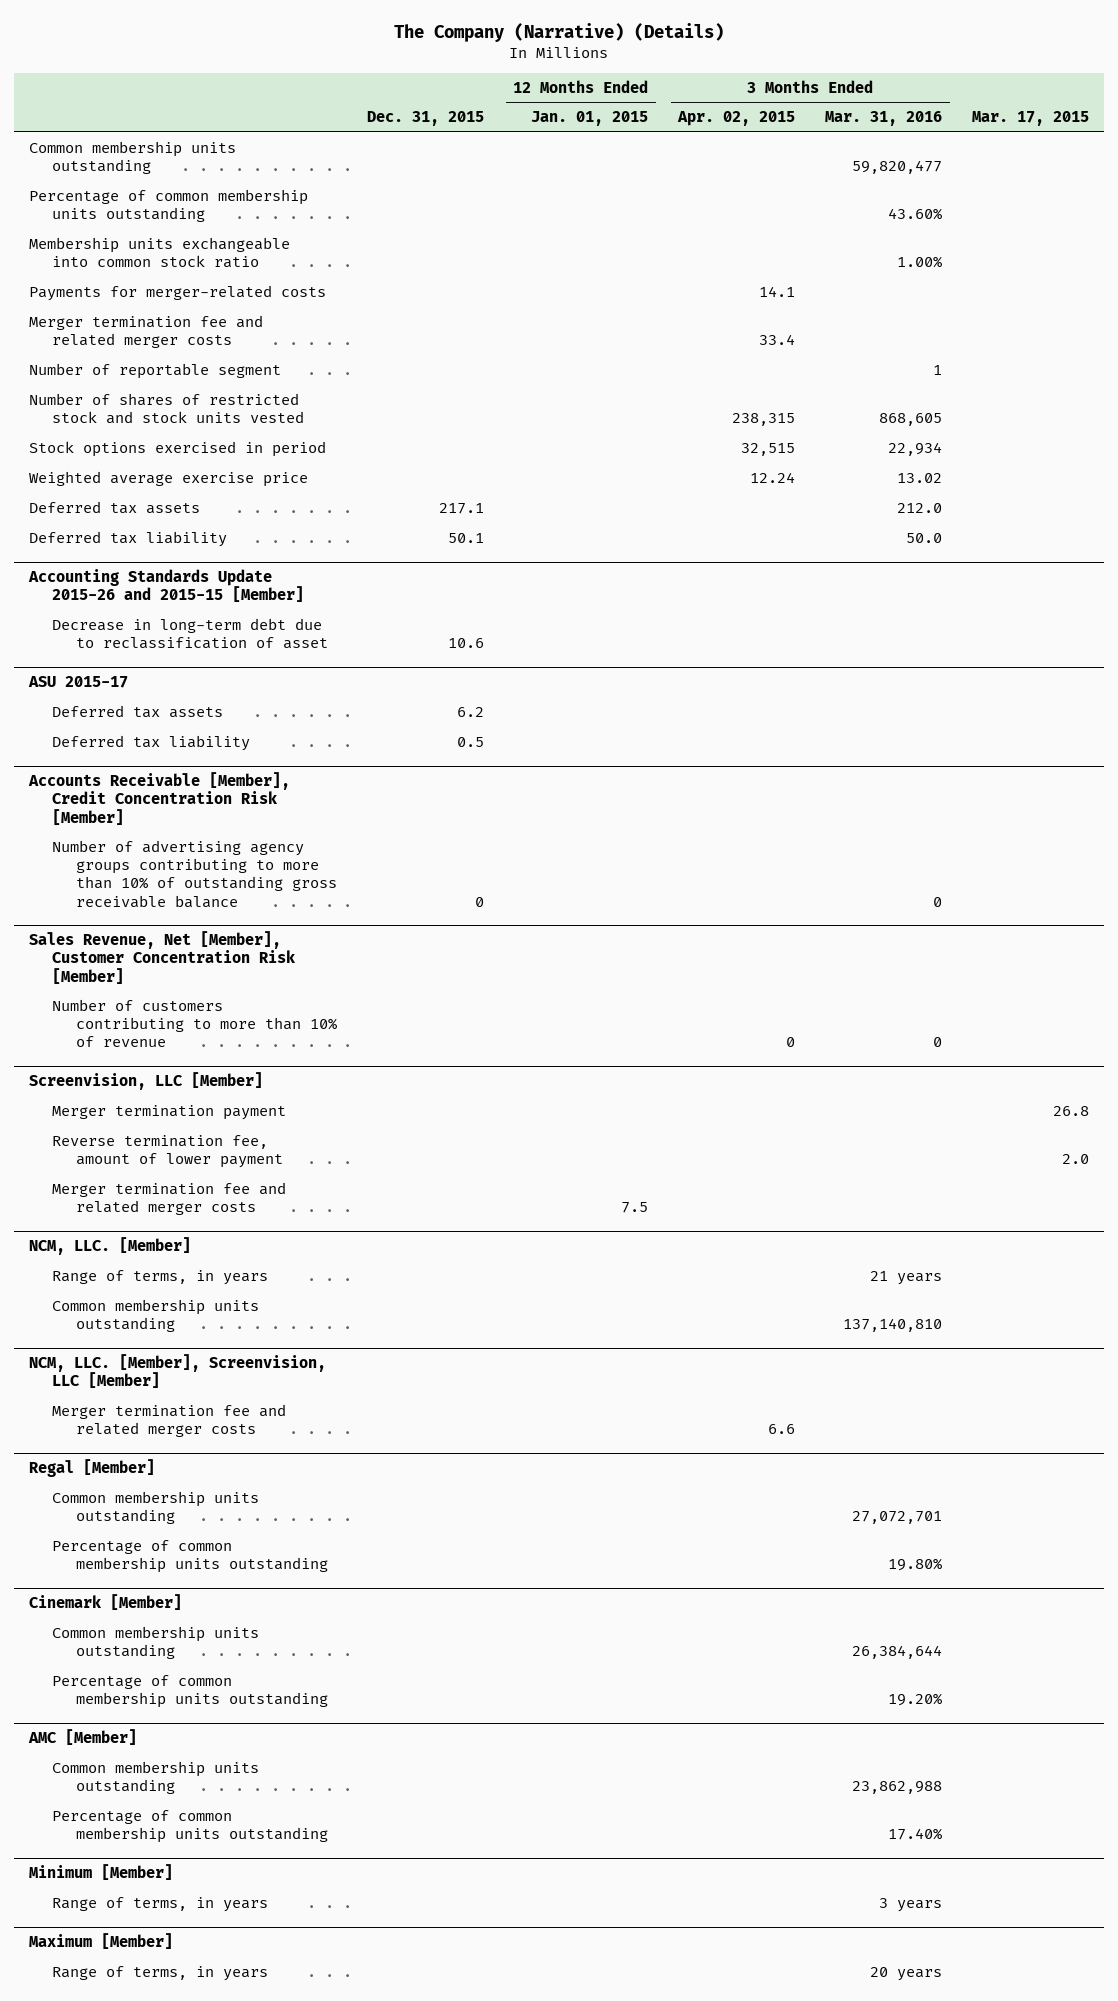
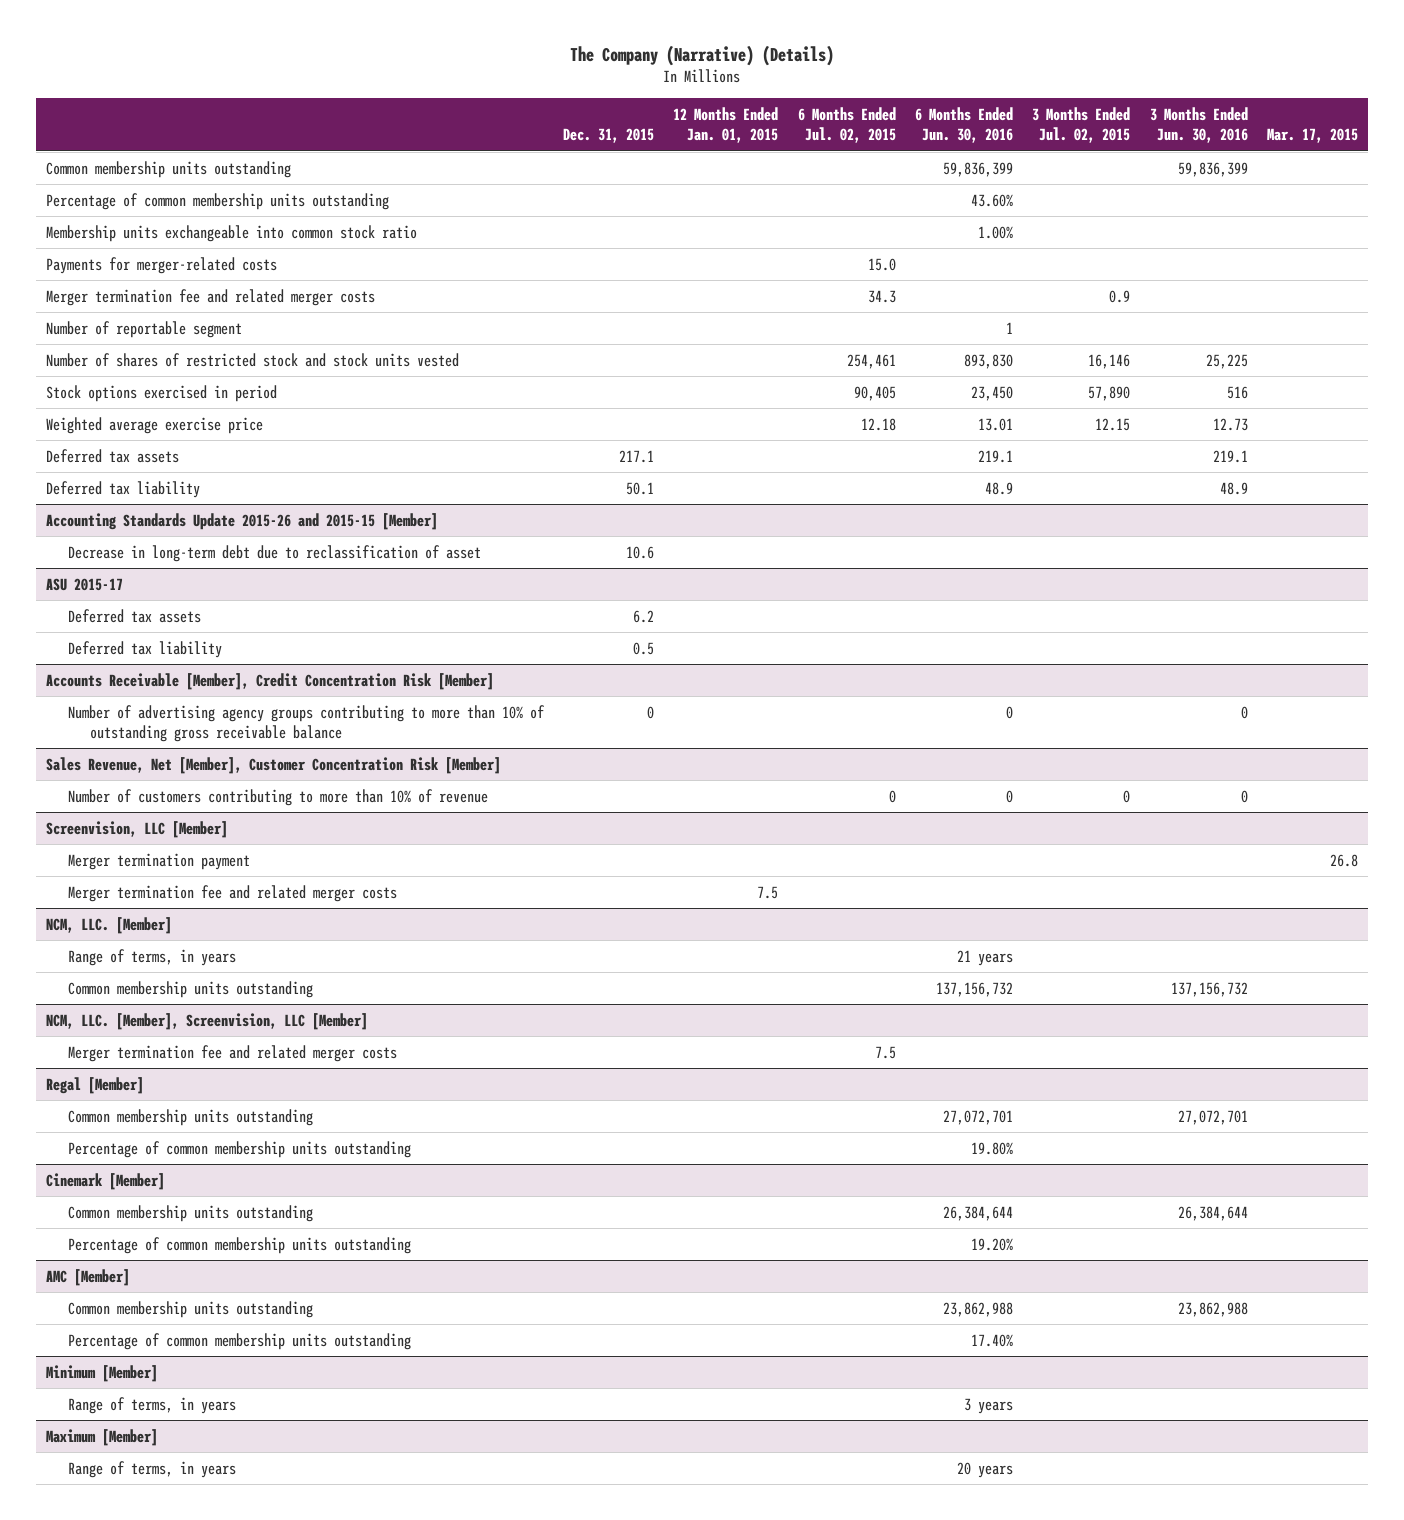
- | Dec. 31, 2015 | 12 Months Ended Jan. 01, 2015 | 3 Months Ended Apr. 02, 2015 | 3 Months Ended Mar. 31, 2016 | Mar. 17, 2015
+ | Dec. 31, 2015 | 12 Months Ended Jan. 01, 2015 | 6 Months Ended Jul. 02, 2015 | 6 Months Ended Jun. 30, 2016 | 3 Months Ended Jul. 02, 2015 | 3 Months Ended Jun. 30, 2016 | Mar. 17, 2015
@ Screenvision, LLC [Member]
- Reverse termination fee, amount of lower payment | | | | | 2.0

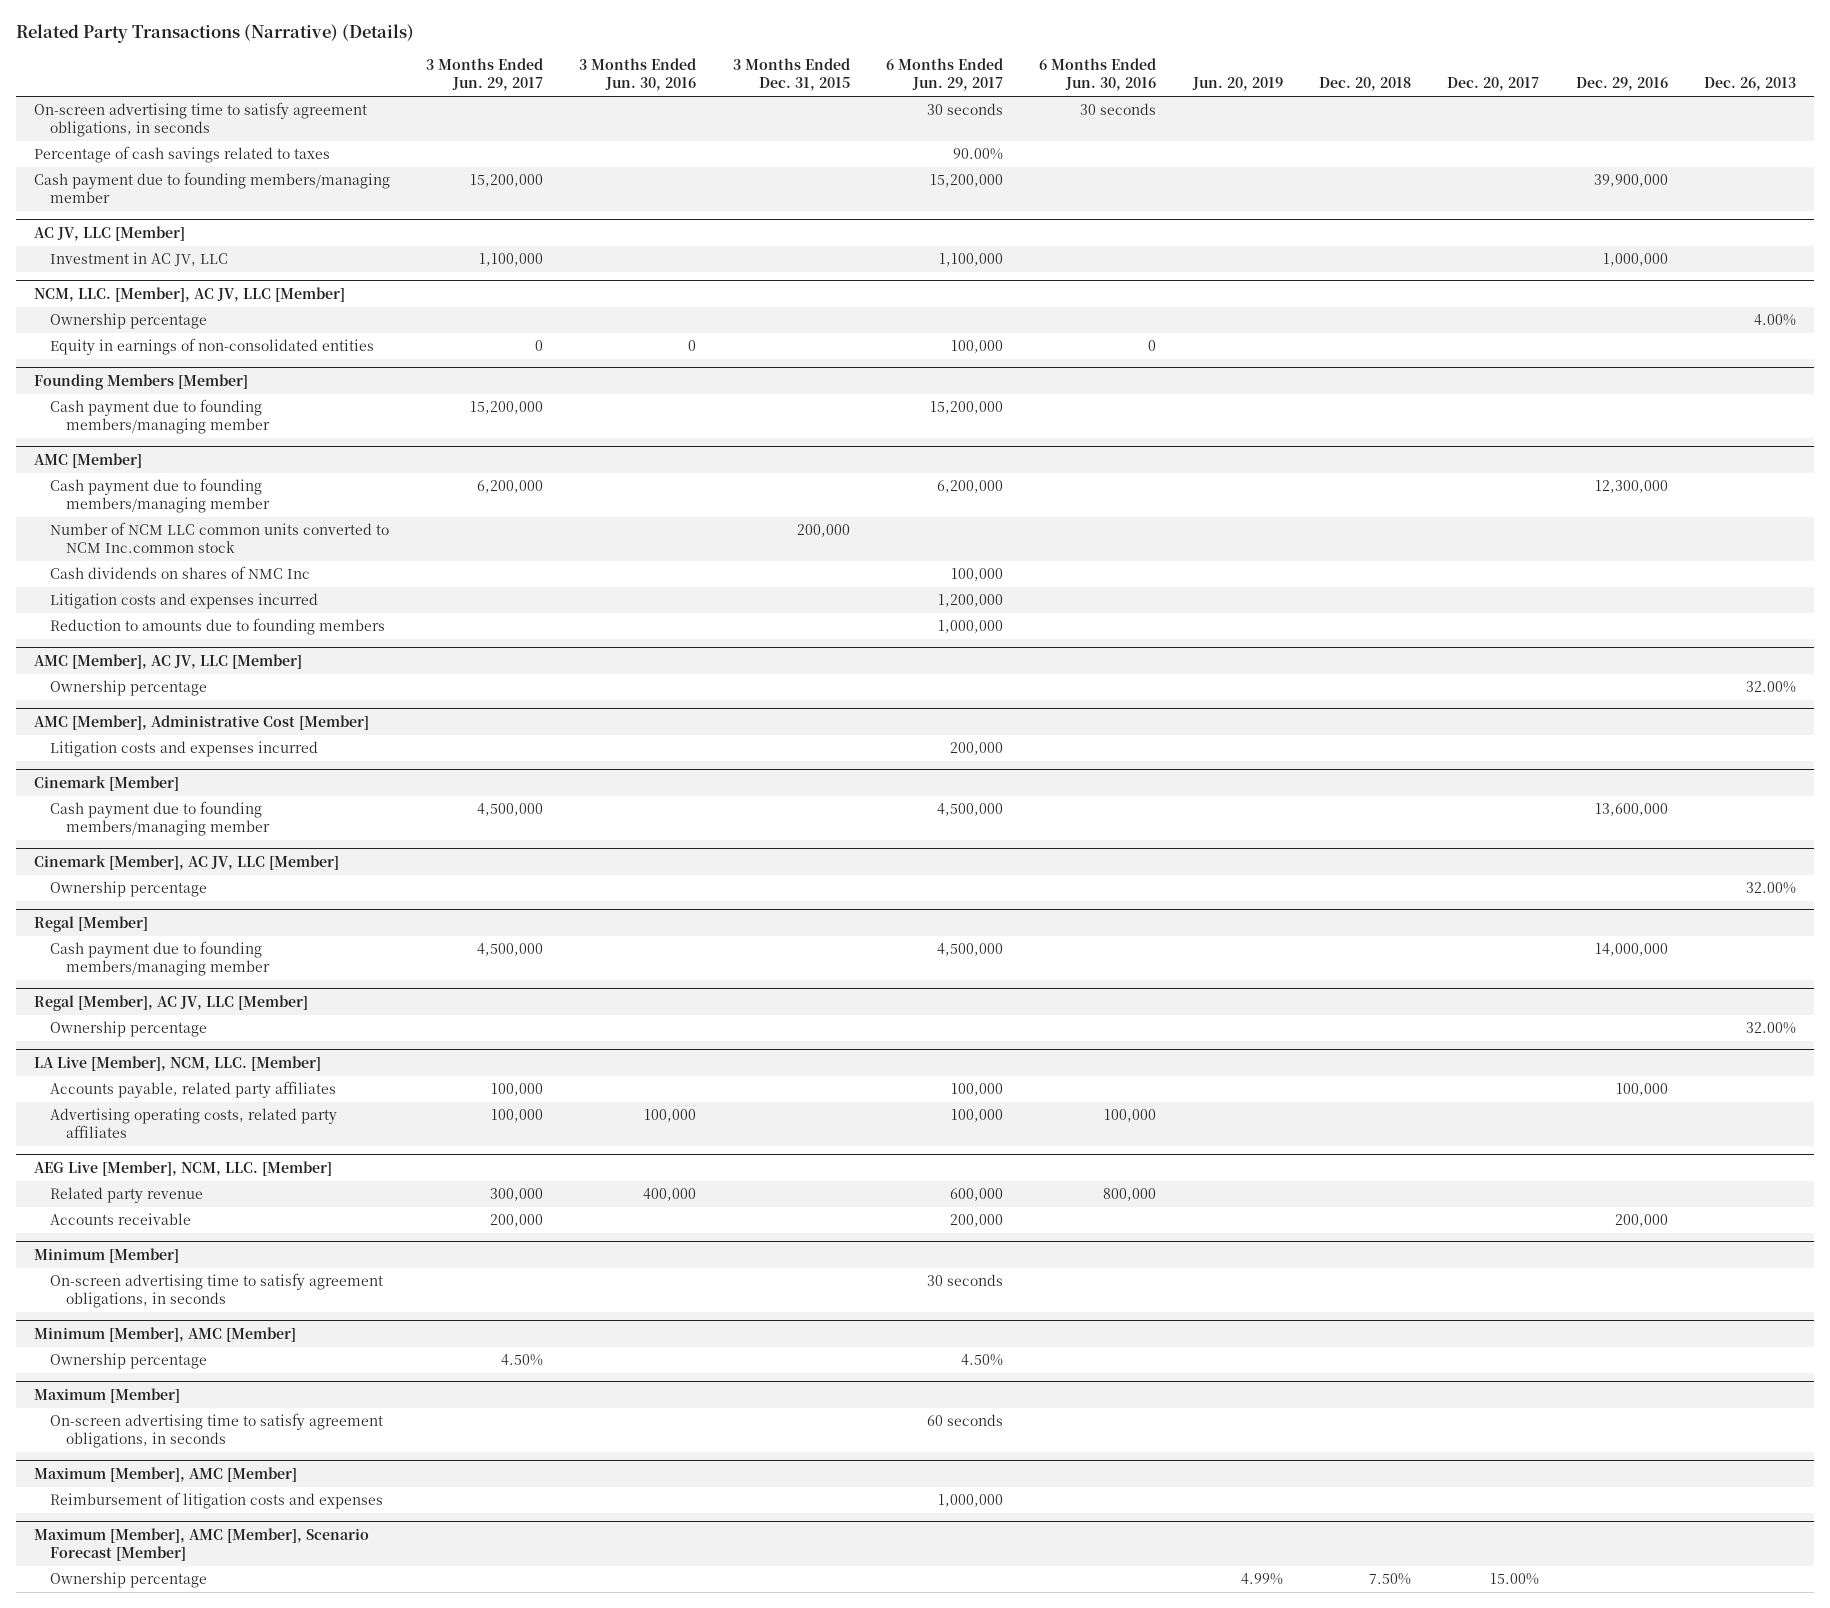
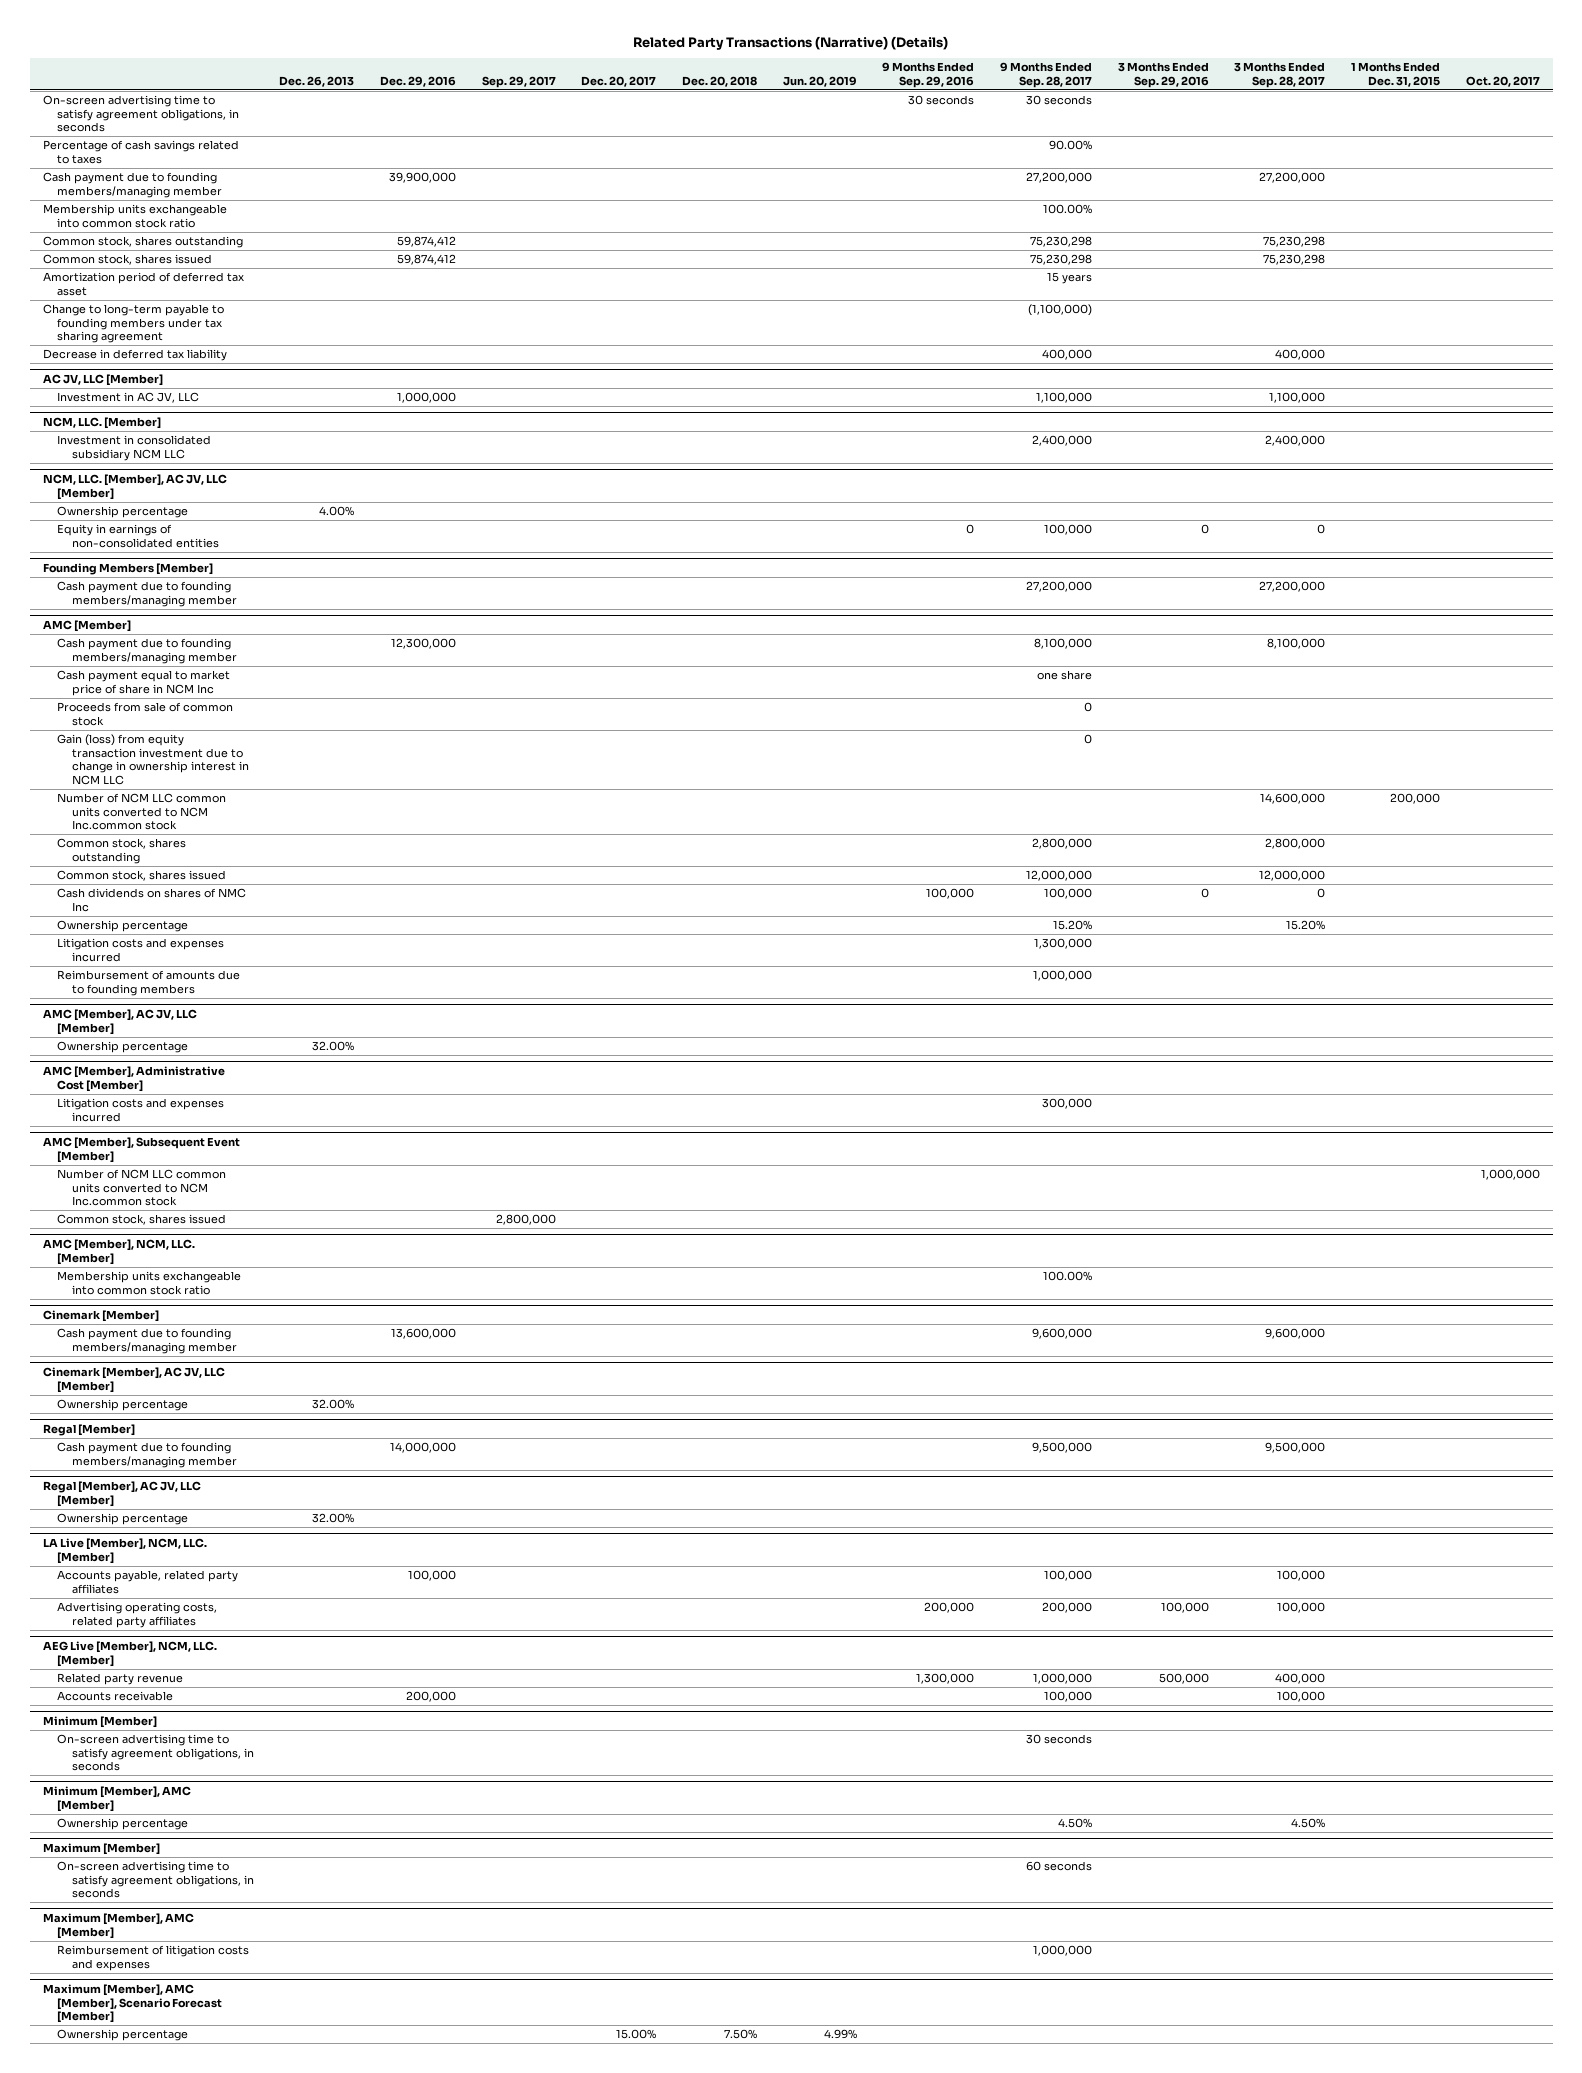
- | 3 Months Ended Jun. 29, 2017 | 3 Months Ended Jun. 30, 2016 | 3 Months Ended Dec. 31, 2015 | 6 Months Ended Jun. 29, 2017 | 6 Months Ended Jun. 30, 2016 | Jun. 20, 2019 | Dec. 20, 2018 | Dec. 20, 2017 | Dec. 29, 2016 | Dec. 26, 2013
+ | Dec. 26, 2013 | Dec. 29, 2016 | Sep. 29, 2017 | Dec. 20, 2017 | Dec. 20, 2018 | Jun. 20, 2019 | 9 Months Ended Sep. 29, 2016 | 9 Months Ended Sep. 28, 2017 | 3 Months Ended Sep. 29, 2016 | 3 Months Ended Sep. 28, 2017 | 1 Months Ended Dec. 31, 2015 | Oct. 20, 2017
+ Membership units exchangeable into common stock ratio | | | | | | | | 100.00% | | | |
+ Common stock, shares outstanding | | 59,874,412 | | | | | | 75,230,298 | | 75,230,298 | |
+ Common stock, shares issued | | 59,874,412 | | | | | | 75,230,298 | | 75,230,298 | |
+ Amortization period of deferred tax asset | | | | | | | | 15 years | | | |
+ Change to long-term payable to founding members under tax sharing agreement | | | | | | | | (1,100,000) | | | |
+ Decrease in deferred tax liability | | | | | | | | 400,000 | | 400,000 | |
+ NCM, LLC. [Member]
+ Investment in consolidated subsidiary NCM LLC | | | | | | | | 2,400,000 | | 2,400,000 | |
@ AMC [Member]
+ Cash payment equal to market price of share in NCM Inc | | | | | | | | one share | | | |
+ Proceeds from sale of common stock | | | | | | | | 0 | | | |
+ Gain (loss) from equity transaction investment due to change in ownership interest in NCM LLC | | | | | | | | 0 | | | |
+ Common stock, shares outstanding | | | | | | | | 2,800,000 | | 2,800,000 | |
+ Common stock, shares issued | | | | | | | | 12,000,000 | | 12,000,000 | |
+ Ownership percentage | | | | | | | | 15.20% | | 15.20% | |
- Reduction to amounts due to founding members | | | | 1,000,000 | | | | | |
+ Reimbursement of amounts due to founding members | | | | | | | | 1,000,000 | | | |
+ AMC [Member], Subsequent Event [Member]
+ Number of NCM LLC common units converted to NCM Inc.common stock | | | | | | | | | | | | 1,000,000
+ Common stock, shares issued | | | 2,800,000 | | | | | | | | |
+ AMC [Member], NCM, LLC. [Member]
+ Membership units exchangeable into common stock ratio | | | | | | | | 100.00% | | | |

